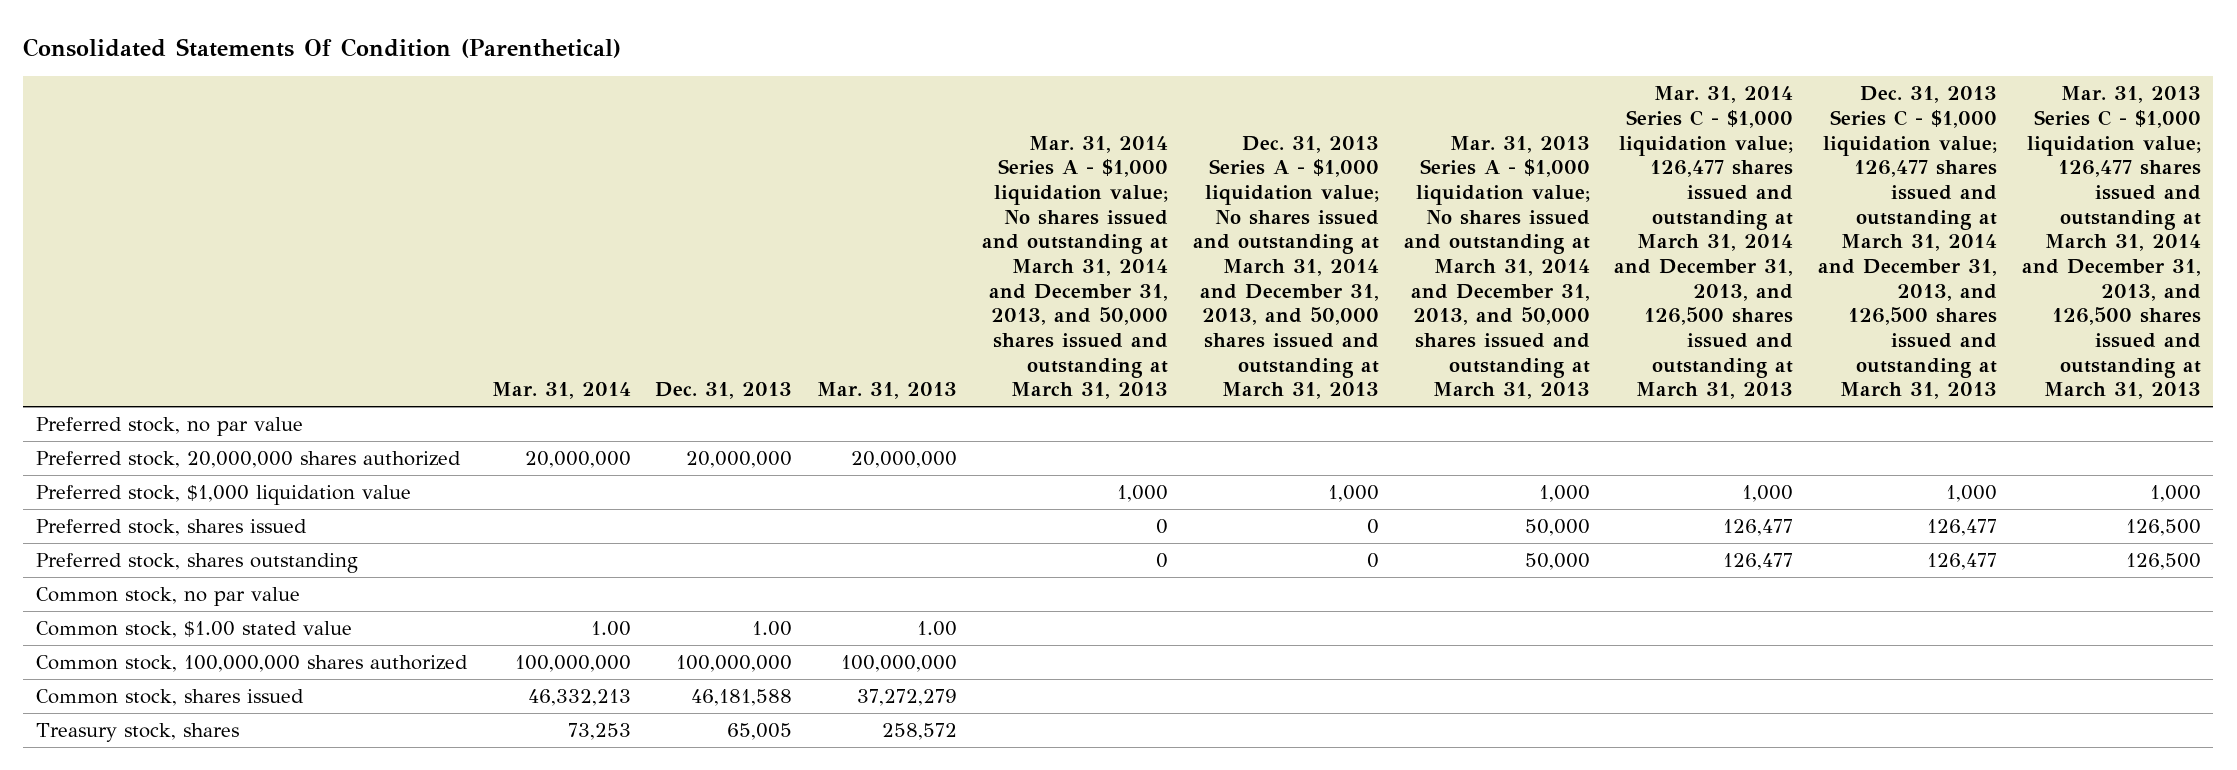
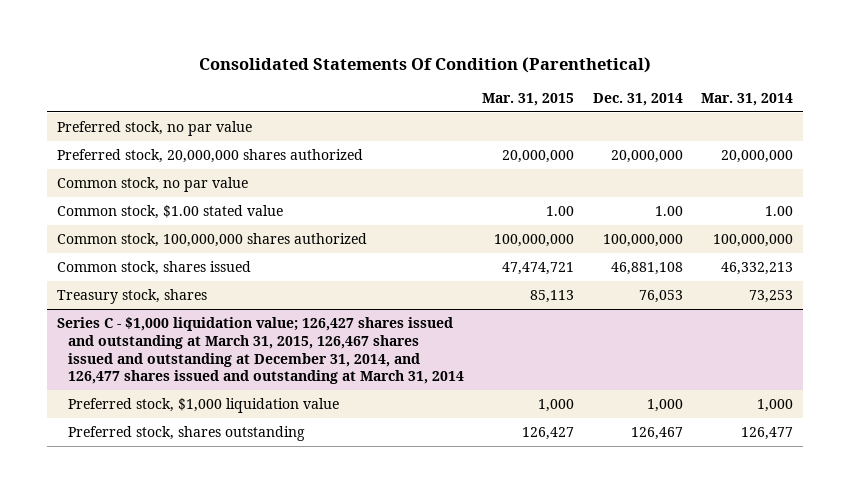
- | Mar. 31, 2014 | Dec. 31, 2013 | Mar. 31, 2013 | Mar. 31, 2014 Series A - $1,000 liquidation value; No shares issued and outstanding at March 31, 2014 and December 31, 2013, and 50,000 shares issued and outstanding at March 31, 2013 | Dec. 31, 2013 Series A - $1,000 liquidation value; No shares issued and outstanding at March 31, 2014 and December 31, 2013, and 50,000 shares issued and outstanding at March 31, 2013 | Mar. 31, 2013 Series A - $1,000 liquidation value; No shares issued and outstanding at March 31, 2014 and December 31, 2013, and 50,000 shares issued and outstanding at March 31, 2013 | Mar. 31, 2014 Series C - $1,000 liquidation value; 126,477 shares issued and outstanding at March 31, 2014 and December 31, 2013, and 126,500 shares issued and outstanding at March 31, 2013 | Dec. 31, 2013 Series C - $1,000 liquidation value; 126,477 shares issued and outstanding at March 31, 2014 and December 31, 2013, and 126,500 shares issued and outstanding at March 31, 2013 | Mar. 31, 2013 Series C - $1,000 liquidation value; 126,477 shares issued and outstanding at March 31, 2014 and December 31, 2013, and 126,500 shares issued and outstanding at March 31, 2013
+ | Mar. 31, 2015 | Dec. 31, 2014 | Mar. 31, 2014
- Preferred stock, $1,000 liquidation value | | | | 1,000 | 1,000 | 1,000 | 1,000 | 1,000 | 1,000
- Preferred stock, shares issued | | | | 0 | 0 | 50,000 | 126,477 | 126,477 | 126,500
- Preferred stock, shares outstanding | | | | 0 | 0 | 50,000 | 126,477 | 126,477 | 126,500
+ Series C - $1,000 liquidation value; 126,427 shares issued and outstanding at March 31, 2015, 126,467 shares issued and outstanding at December 31, 2014, and 126,477 shares issued and outstanding at March 31, 2014
+ Preferred stock, $1,000 liquidation value | 1,000 | 1,000 | 1,000
+ Preferred stock, shares outstanding | 126,427 | 126,467 | 126,477

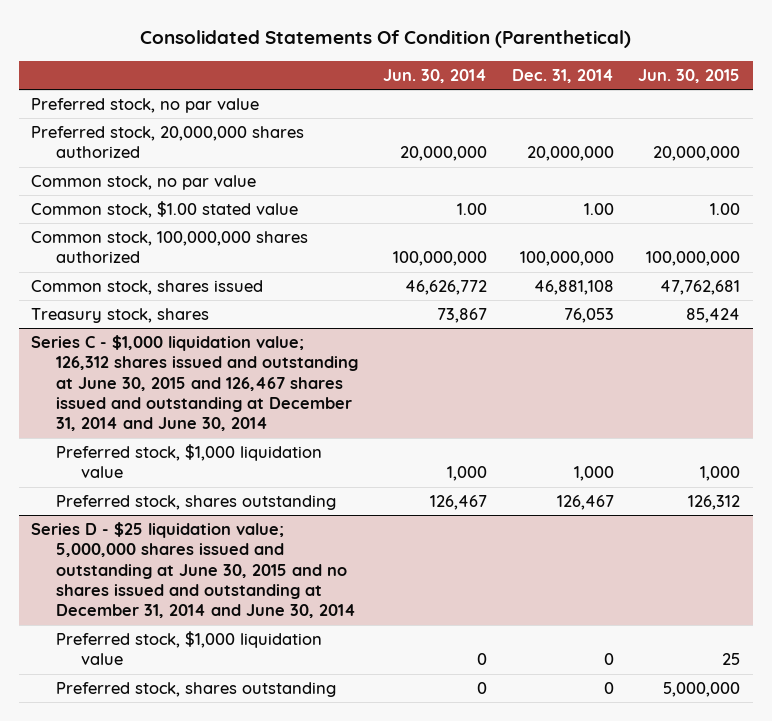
- | Mar. 31, 2015 | Dec. 31, 2014 | Mar. 31, 2014
+ | Jun. 30, 2014 | Dec. 31, 2014 | Jun. 30, 2015
- Series C - $1,000 liquidation value; 126,427 shares issued and outstanding at March 31, 2015, 126,467 shares issued and outstanding at December 31, 2014, and 126,477 shares issued and outstanding at March 31, 2014
+ Series C - $1,000 liquidation value; 126,312 shares issued and outstanding at June 30, 2015 and 126,467 shares issued and outstanding at December 31, 2014 and June 30, 2014
+ Series D - $25 liquidation value; 5,000,000 shares issued and outstanding at June 30, 2015 and no shares issued and outstanding at December 31, 2014 and June 30, 2014
+ Preferred stock, $1,000 liquidation value | 0 | 0 | 25
+ Preferred stock, shares outstanding | 0 | 0 | 5,000,000

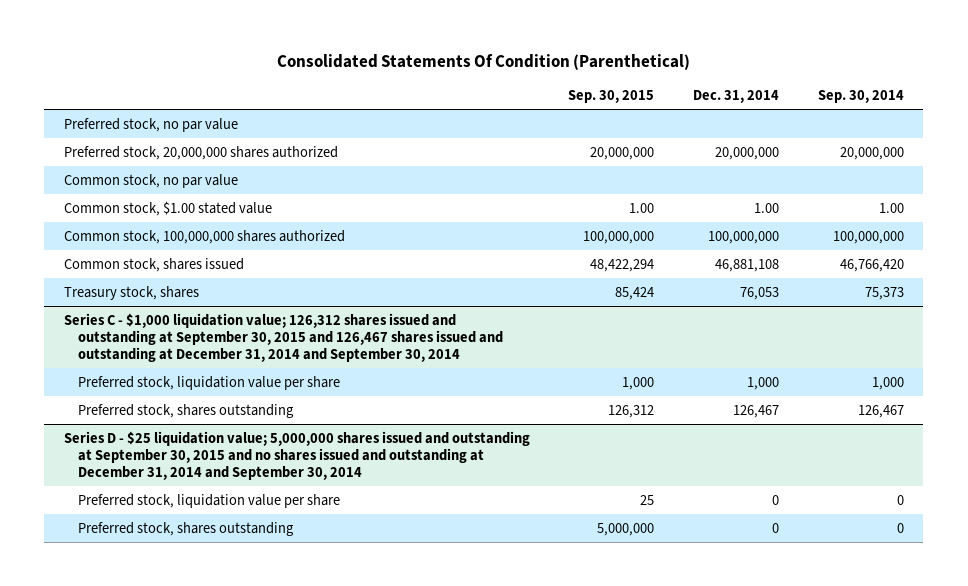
- | Jun. 30, 2014 | Dec. 31, 2014 | Jun. 30, 2015
+ | Sep. 30, 2015 | Dec. 31, 2014 | Sep. 30, 2014
- Series C - $1,000 liquidation value; 126,312 shares issued and outstanding at June 30, 2015 and 126,467 shares issued and outstanding at December 31, 2014 and June 30, 2014
- Preferred stock, $1,000 liquidation value | 1,000 | 1,000 | 1,000
+ Series C - $1,000 liquidation value; 126,312 shares issued and outstanding at September 30, 2015 and 126,467 shares issued and outstanding at December 31, 2014 and September 30, 2014
+ Preferred stock, liquidation value per share | 1,000 | 1,000 | 1,000
- Series D - $25 liquidation value; 5,000,000 shares issued and outstanding at June 30, 2015 and no shares issued and outstanding at December 31, 2014 and June 30, 2014
- Preferred stock, $1,000 liquidation value | 0 | 0 | 25
+ Series D - $25 liquidation value; 5,000,000 shares issued and outstanding at September 30, 2015 and no shares issued and outstanding at December 31, 2014 and September 30, 2014
+ Preferred stock, liquidation value per share | 25 | 0 | 0

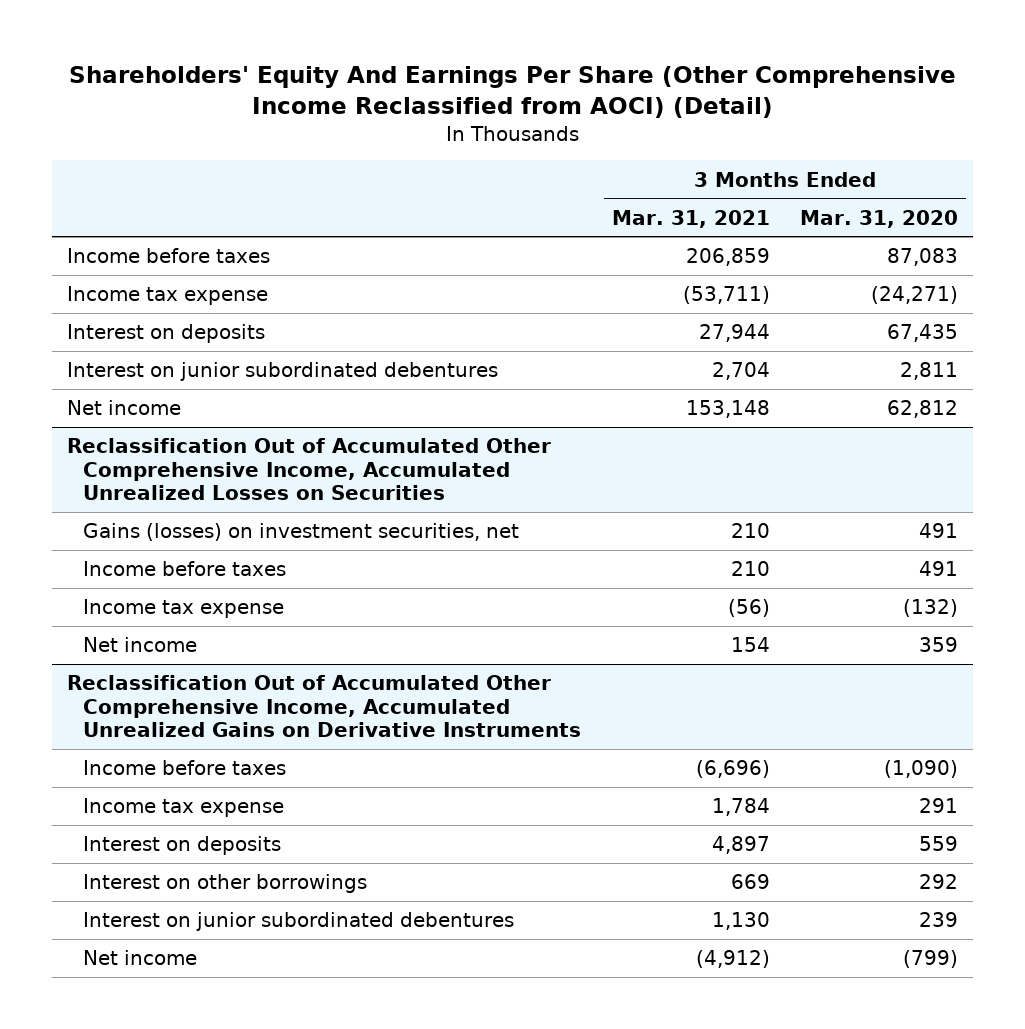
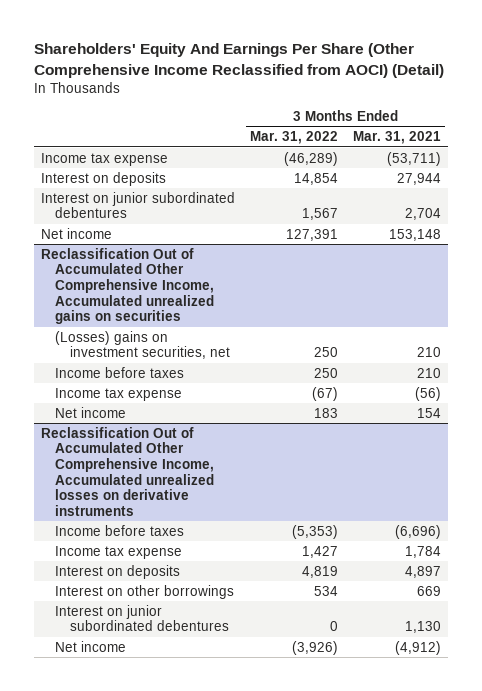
- | 3 Months Ended Mar. 31, 2021 | 3 Months Ended Mar. 31, 2020
+ | 3 Months Ended Mar. 31, 2022 | 3 Months Ended Mar. 31, 2021
- Income before taxes | 206,859 | 87,083
- Reclassification Out of Accumulated Other Comprehensive Income, Accumulated Unrealized Losses on Securities
- Gains (losses) on investment securities, net | 210 | 491
+ Reclassification Out of Accumulated Other Comprehensive Income, Accumulated unrealized gains on securities
+ (Losses) gains on investment securities, net | 250 | 210
- Reclassification Out of Accumulated Other Comprehensive Income, Accumulated Unrealized Gains on Derivative Instruments
+ Reclassification Out of Accumulated Other Comprehensive Income, Accumulated unrealized losses on derivative instruments

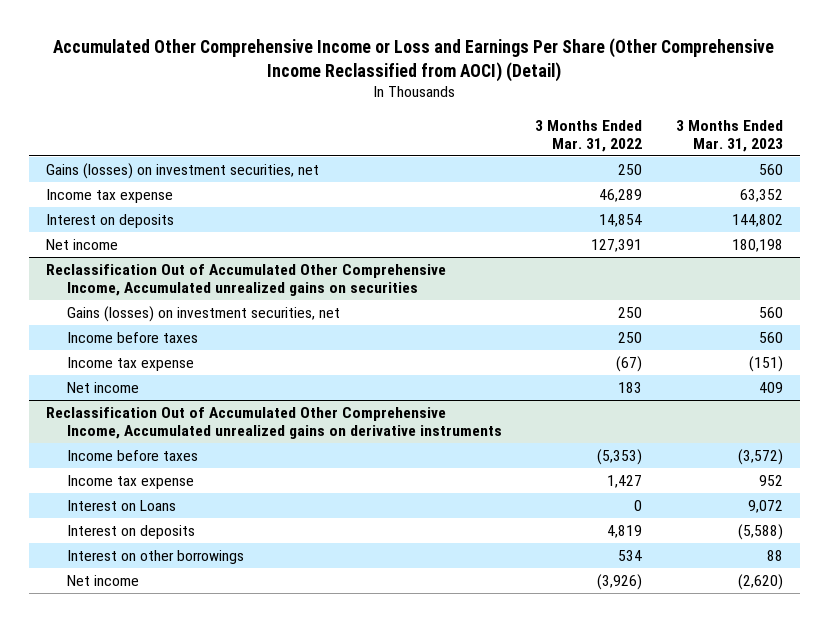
- Shareholders' Equity And Earnings Per Share (Other Comprehensive Income Reclassified from AOCI) (Detail)
+ Accumulated Other Comprehensive Income or Loss and Earnings Per Share (Other Comprehensive Income Reclassified from AOCI) (Detail)
- | 3 Months Ended Mar. 31, 2022 | 3 Months Ended Mar. 31, 2021
+ | 3 Months Ended Mar. 31, 2022 | 3 Months Ended Mar. 31, 2023
- Income tax expense | (46,289) | (53,711)
+ Gains (losses) on investment securities, net | 250 | 560
+ Income tax expense | 46,289 | 63,352
- Interest on junior subordinated debentures | 1,567 | 2,704
@ Reclassification Out of Accumulated Other Comprehensive Income, Accumulated unrealized gains on securities
- (Losses) gains on investment securities, net | 250 | 210
+ Gains (losses) on investment securities, net | 250 | 560
- Reclassification Out of Accumulated Other Comprehensive Income, Accumulated unrealized losses on derivative instruments
+ Reclassification Out of Accumulated Other Comprehensive Income, Accumulated unrealized gains on derivative instruments
+ Interest on Loans | 0 | 9,072
- Interest on junior subordinated debentures | 0 | 1,130

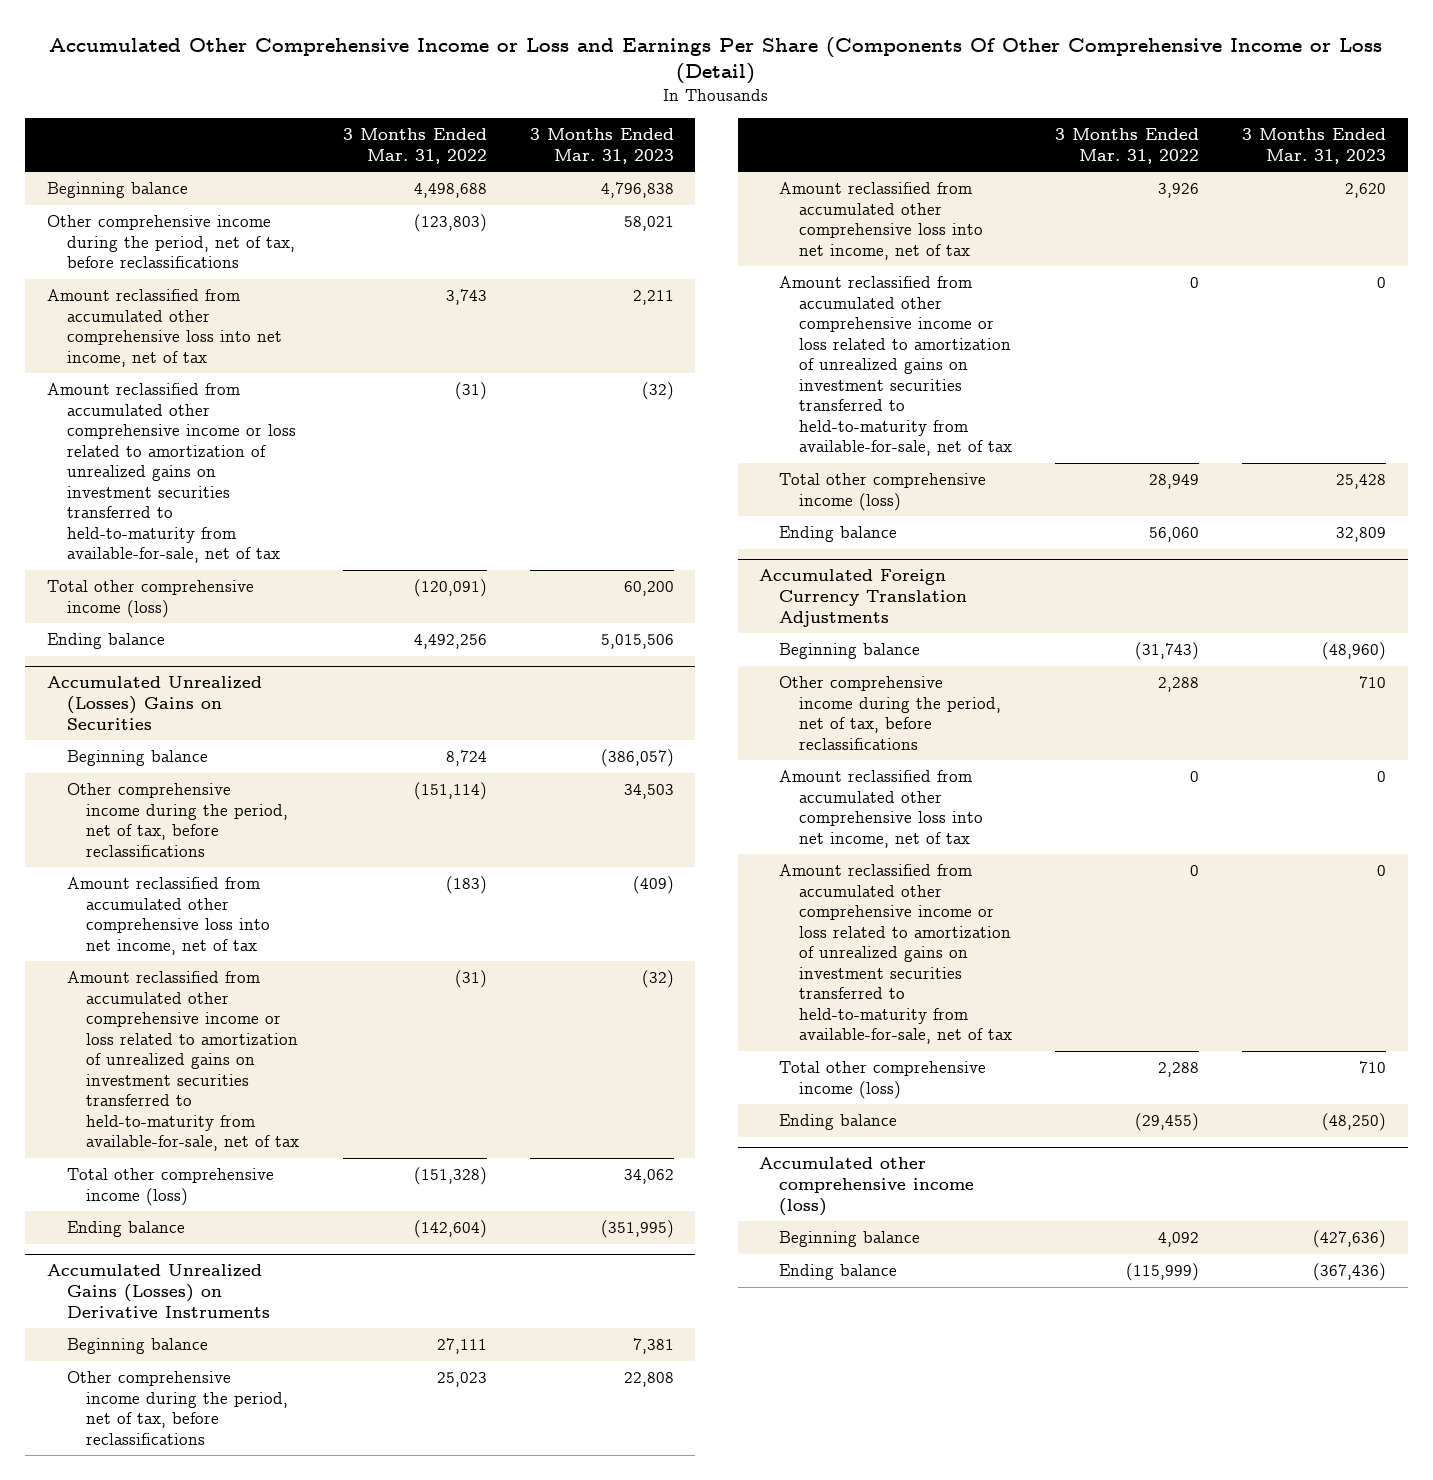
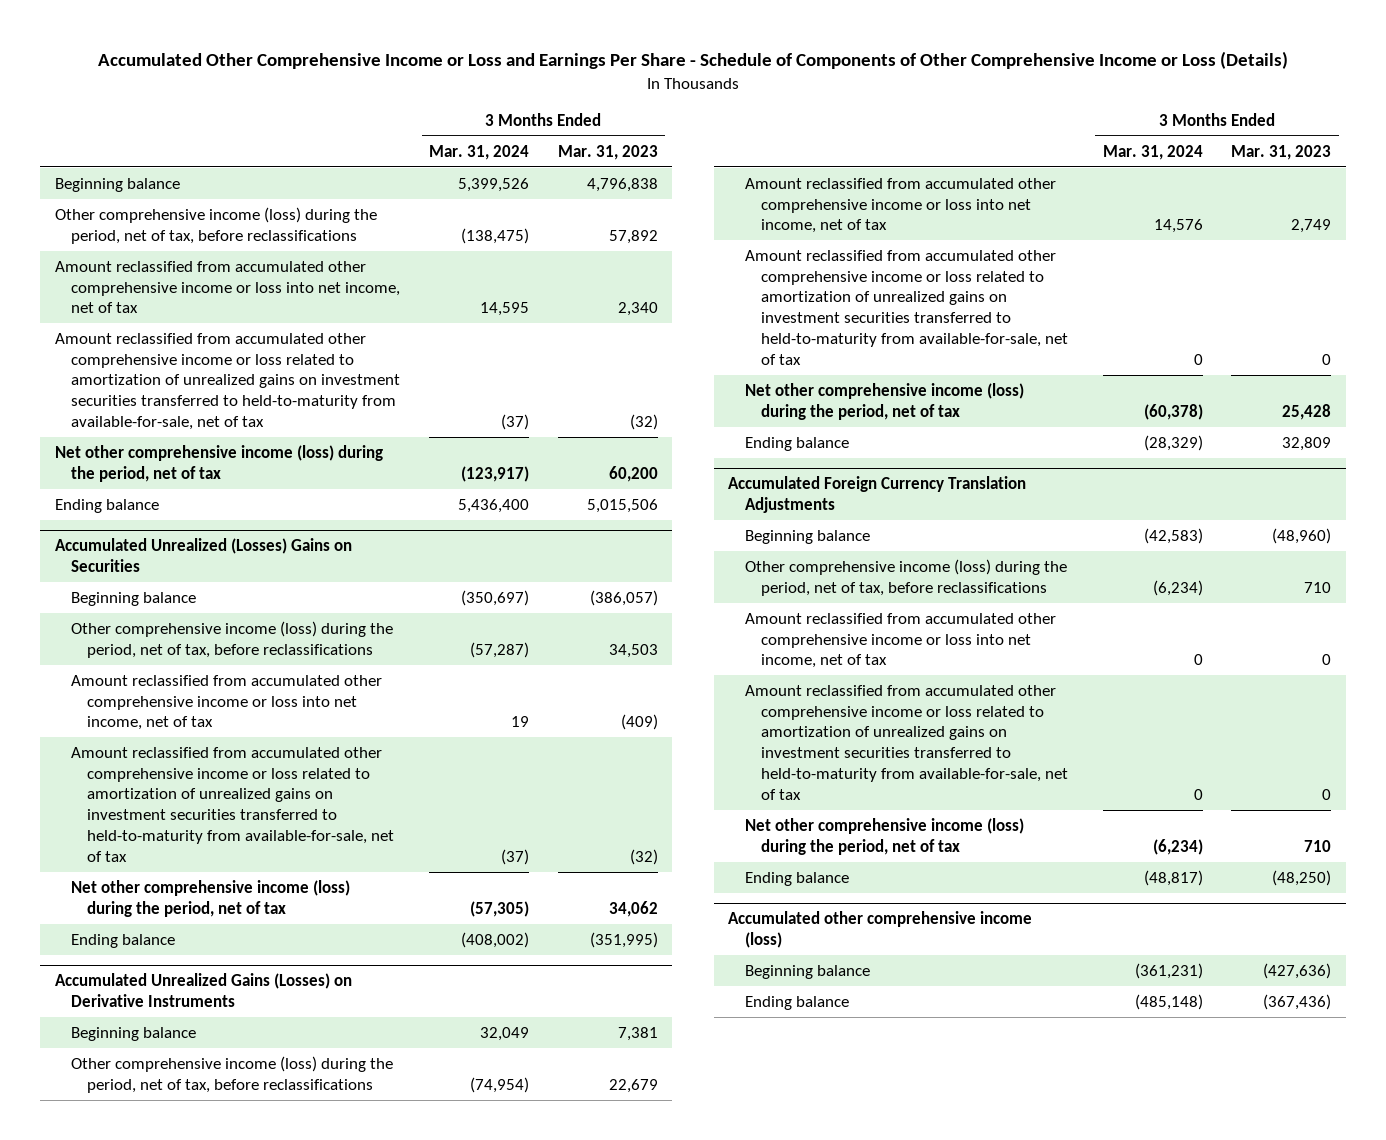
- Accumulated Other Comprehensive Income or Loss and Earnings Per Share (Components Of Other Comprehensive Income or Loss (Detail)
+ Accumulated Other Comprehensive Income or Loss and Earnings Per Share - Schedule of Components of Other Comprehensive Income or Loss (Details)
- | 3 Months Ended Mar. 31, 2022 | 3 Months Ended Mar. 31, 2023
+ | 3 Months Ended Mar. 31, 2024 | 3 Months Ended Mar. 31, 2023
- Other comprehensive income during the period, net of tax, before reclassifications | (123,803) | 58,021
- Amount reclassified from accumulated other comprehensive loss into net income, net of tax | 3,743 | 2,211
+ Other comprehensive income (loss) during the period, net of tax, before reclassifications | (138,475) | 57,892
+ Amount reclassified from accumulated other comprehensive income or loss into net income, net of tax | 14,595 | 2,340
- Total other comprehensive income (loss) | (120,091) | 60,200
+ Net other comprehensive income (loss) during the period, net of tax | (123,917) | 60,200
@ Accumulated Unrealized (Losses) Gains on Securities
- Other comprehensive income during the period, net of tax, before reclassifications | (151,114) | 34,503
- Amount reclassified from accumulated other comprehensive loss into net income, net of tax | (183) | (409)
+ Other comprehensive income (loss) during the period, net of tax, before reclassifications | (57,287) | 34,503
+ Amount reclassified from accumulated other comprehensive income or loss into net income, net of tax | 19 | (409)
- Total other comprehensive income (loss) | (151,328) | 34,062
+ Net other comprehensive income (loss) during the period, net of tax | (57,305) | 34,062
@ Accumulated Unrealized Gains (Losses) on Derivative Instruments
- Other comprehensive income during the period, net of tax, before reclassifications | 25,023 | 22,808
- Amount reclassified from accumulated other comprehensive loss into net income, net of tax | 3,926 | 2,620
+ Other comprehensive income (loss) during the period, net of tax, before reclassifications | (74,954) | 22,679
+ Amount reclassified from accumulated other comprehensive income or loss into net income, net of tax | 14,576 | 2,749
- Total other comprehensive income (loss) | 28,949 | 25,428
+ Net other comprehensive income (loss) during the period, net of tax | (60,378) | 25,428
@ Accumulated Foreign Currency Translation Adjustments
- Other comprehensive income during the period, net of tax, before reclassifications | 2,288 | 710
- Amount reclassified from accumulated other comprehensive loss into net income, net of tax | 0 | 0
+ Other comprehensive income (loss) during the period, net of tax, before reclassifications | (6,234) | 710
+ Amount reclassified from accumulated other comprehensive income or loss into net income, net of tax | 0 | 0
- Total other comprehensive income (loss) | 2,288 | 710
+ Net other comprehensive income (loss) during the period, net of tax | (6,234) | 710

